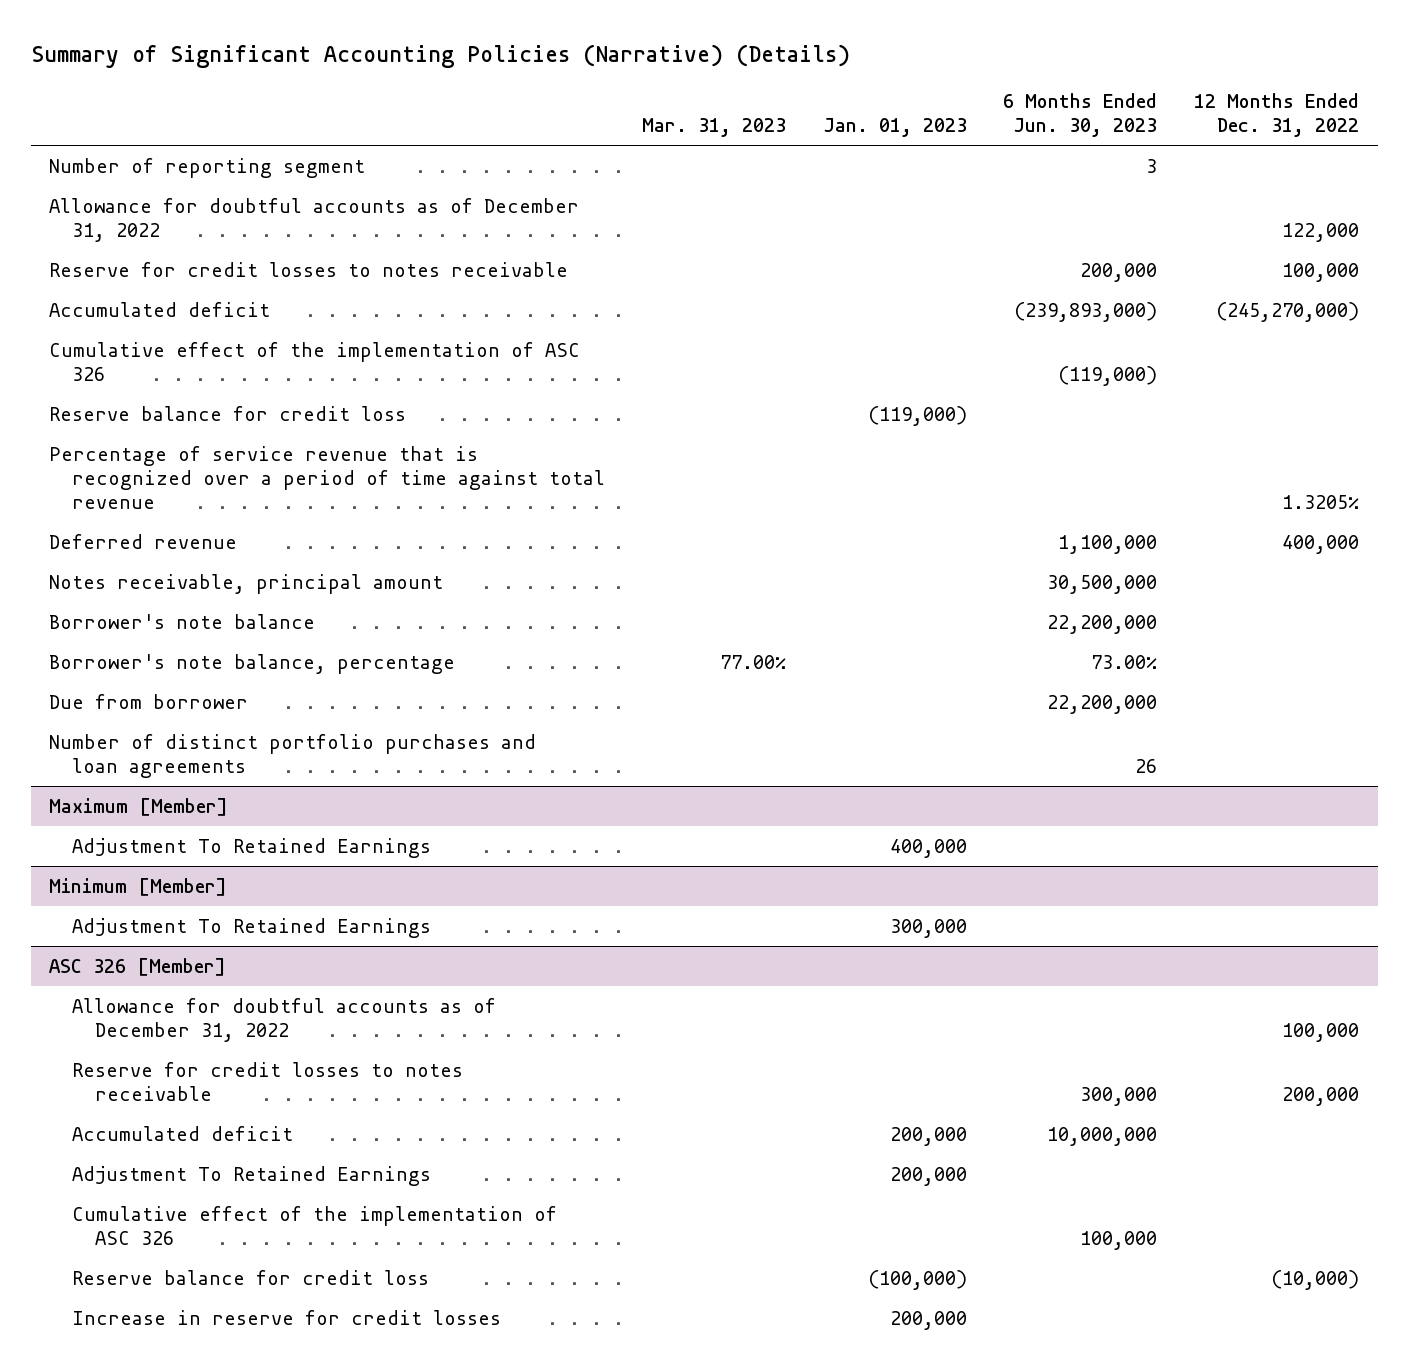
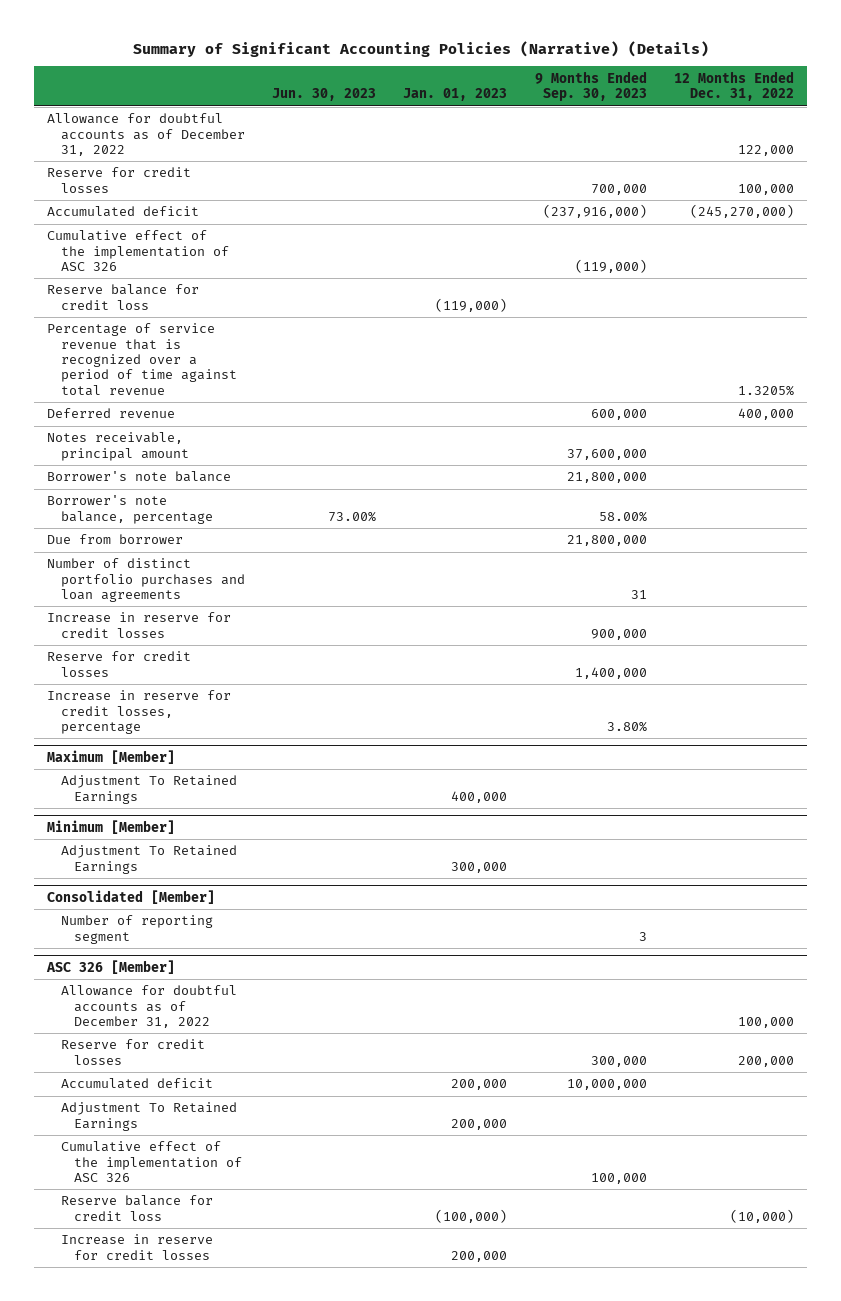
- | Mar. 31, 2023 | Jan. 01, 2023 | 6 Months Ended Jun. 30, 2023 | 12 Months Ended Dec. 31, 2022
+ | Jun. 30, 2023 | Jan. 01, 2023 | 9 Months Ended Sep. 30, 2023 | 12 Months Ended Dec. 31, 2022
- Number of reporting segment | | | 3 |
- Reserve for credit losses to notes receivable | | | 200,000 | 100,000
+ Reserve for credit losses | | | 700,000 | 100,000
+ Increase in reserve for credit losses | | | 900,000 |
+ Reserve for credit losses | | | 1,400,000 |
+ Increase in reserve for credit losses, percentage | | | 3.80% |
+ Consolidated [Member]
+ Number of reporting segment | | | 3 |
@ ASC 326 [Member]
- Reserve for credit losses to notes receivable | | | 300,000 | 200,000
+ Reserve for credit losses | | | 300,000 | 200,000

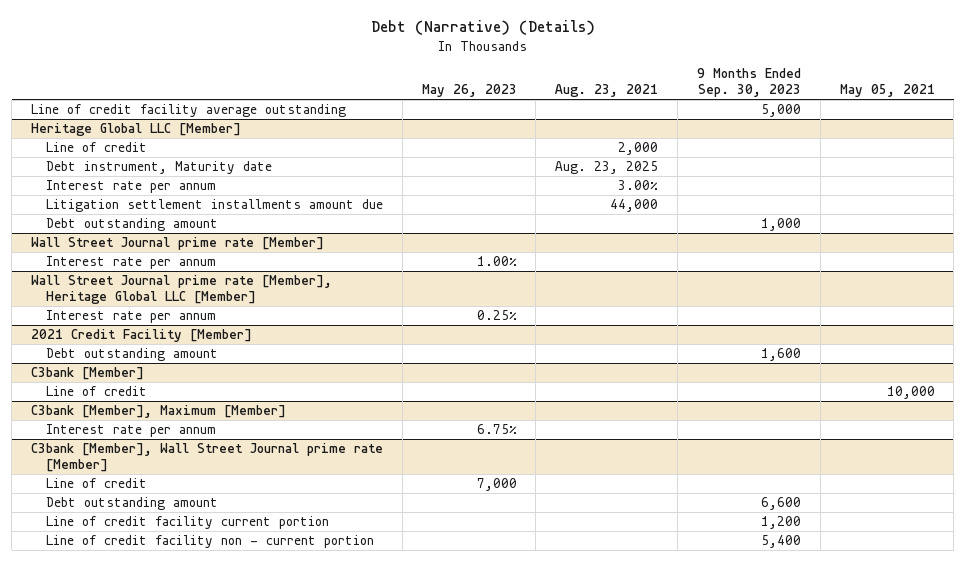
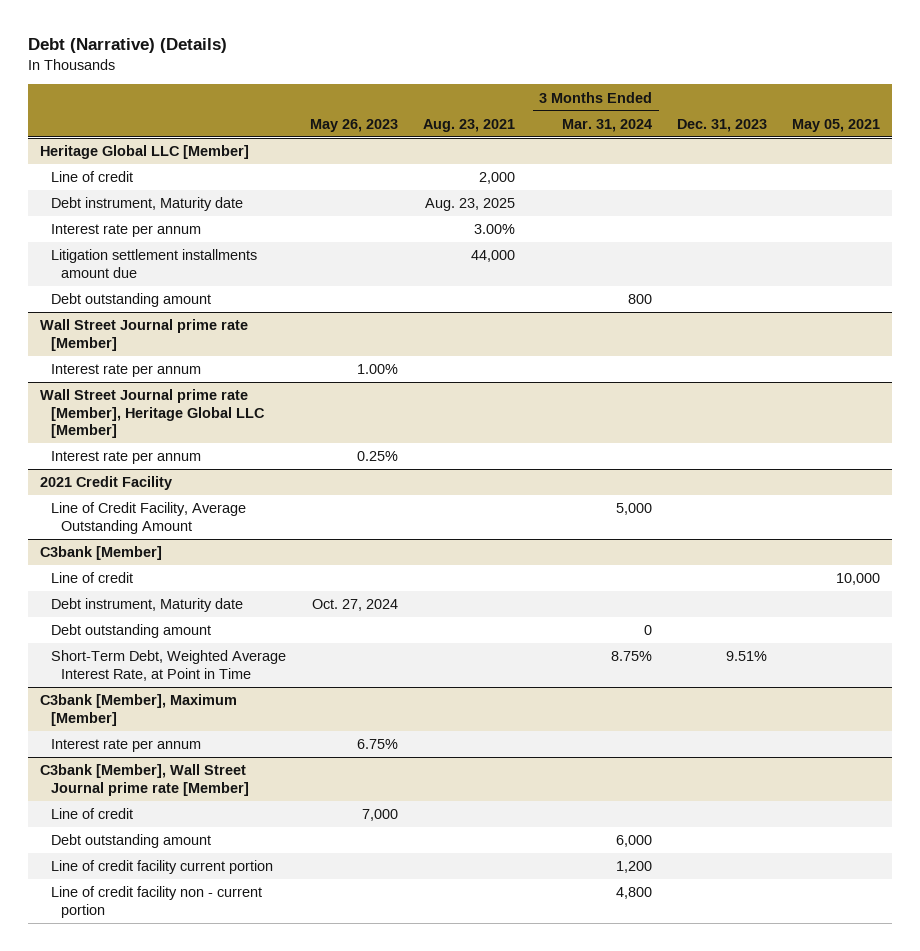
- | May 26, 2023 | Aug. 23, 2021 | 9 Months Ended Sep. 30, 2023 | May 05, 2021
+ | May 26, 2023 | Aug. 23, 2021 | 3 Months Ended Mar. 31, 2024 | Dec. 31, 2023 | May 05, 2021
- Line of credit facility average outstanding | | | 5,000 |
- 2021 Credit Facility [Member]
- Debt outstanding amount | | | 1,600 |
+ 2021 Credit Facility
+ Line of Credit Facility, Average Outstanding Amount | | | 5,000 | |
@ C3bank [Member]
+ Debt instrument, Maturity date | Oct. 27, 2024 | | | |
+ Debt outstanding amount | | | 0 | |
+ Short-Term Debt, Weighted Average Interest Rate, at Point in Time | | | 8.75% | 9.51% |

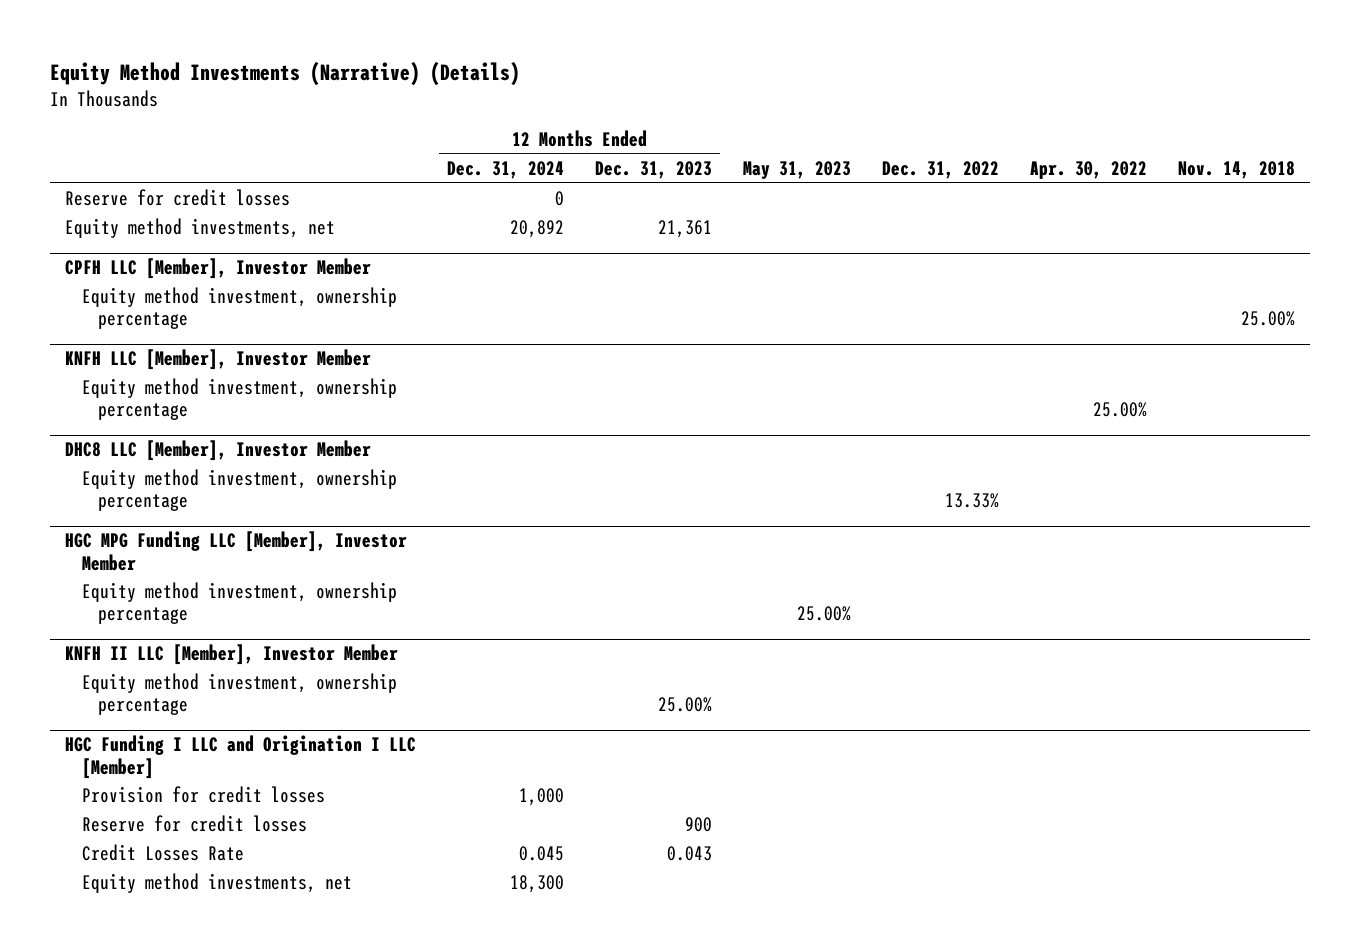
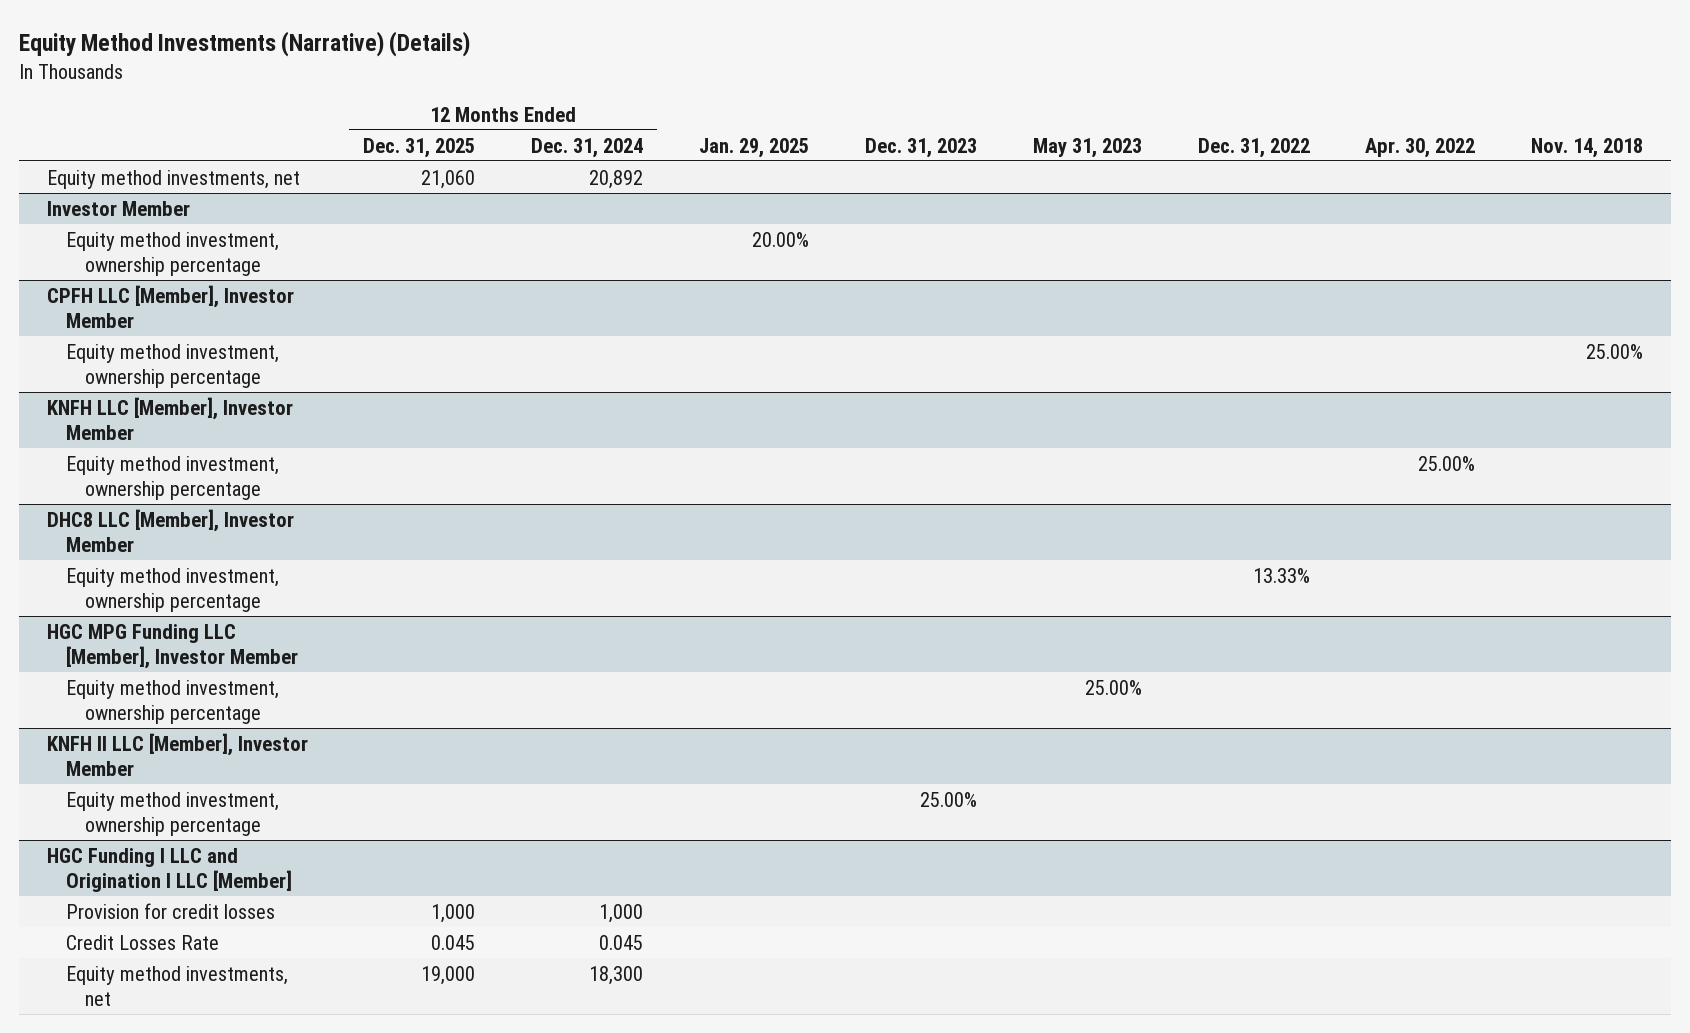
- | 12 Months Ended Dec. 31, 2024 | 12 Months Ended Dec. 31, 2023 | May 31, 2023 | Dec. 31, 2022 | Apr. 30, 2022 | Nov. 14, 2018
+ | 12 Months Ended Dec. 31, 2025 | 12 Months Ended Dec. 31, 2024 | Jan. 29, 2025 | Dec. 31, 2023 | May 31, 2023 | Dec. 31, 2022 | Apr. 30, 2022 | Nov. 14, 2018
- Reserve for credit losses | 0 | | | | |
+ Investor Member
+ Equity method investment, ownership percentage | | | 20.00% | | | | |
@ HGC Funding I LLC and Origination I LLC [Member]
- Reserve for credit losses | | 900 | | | |

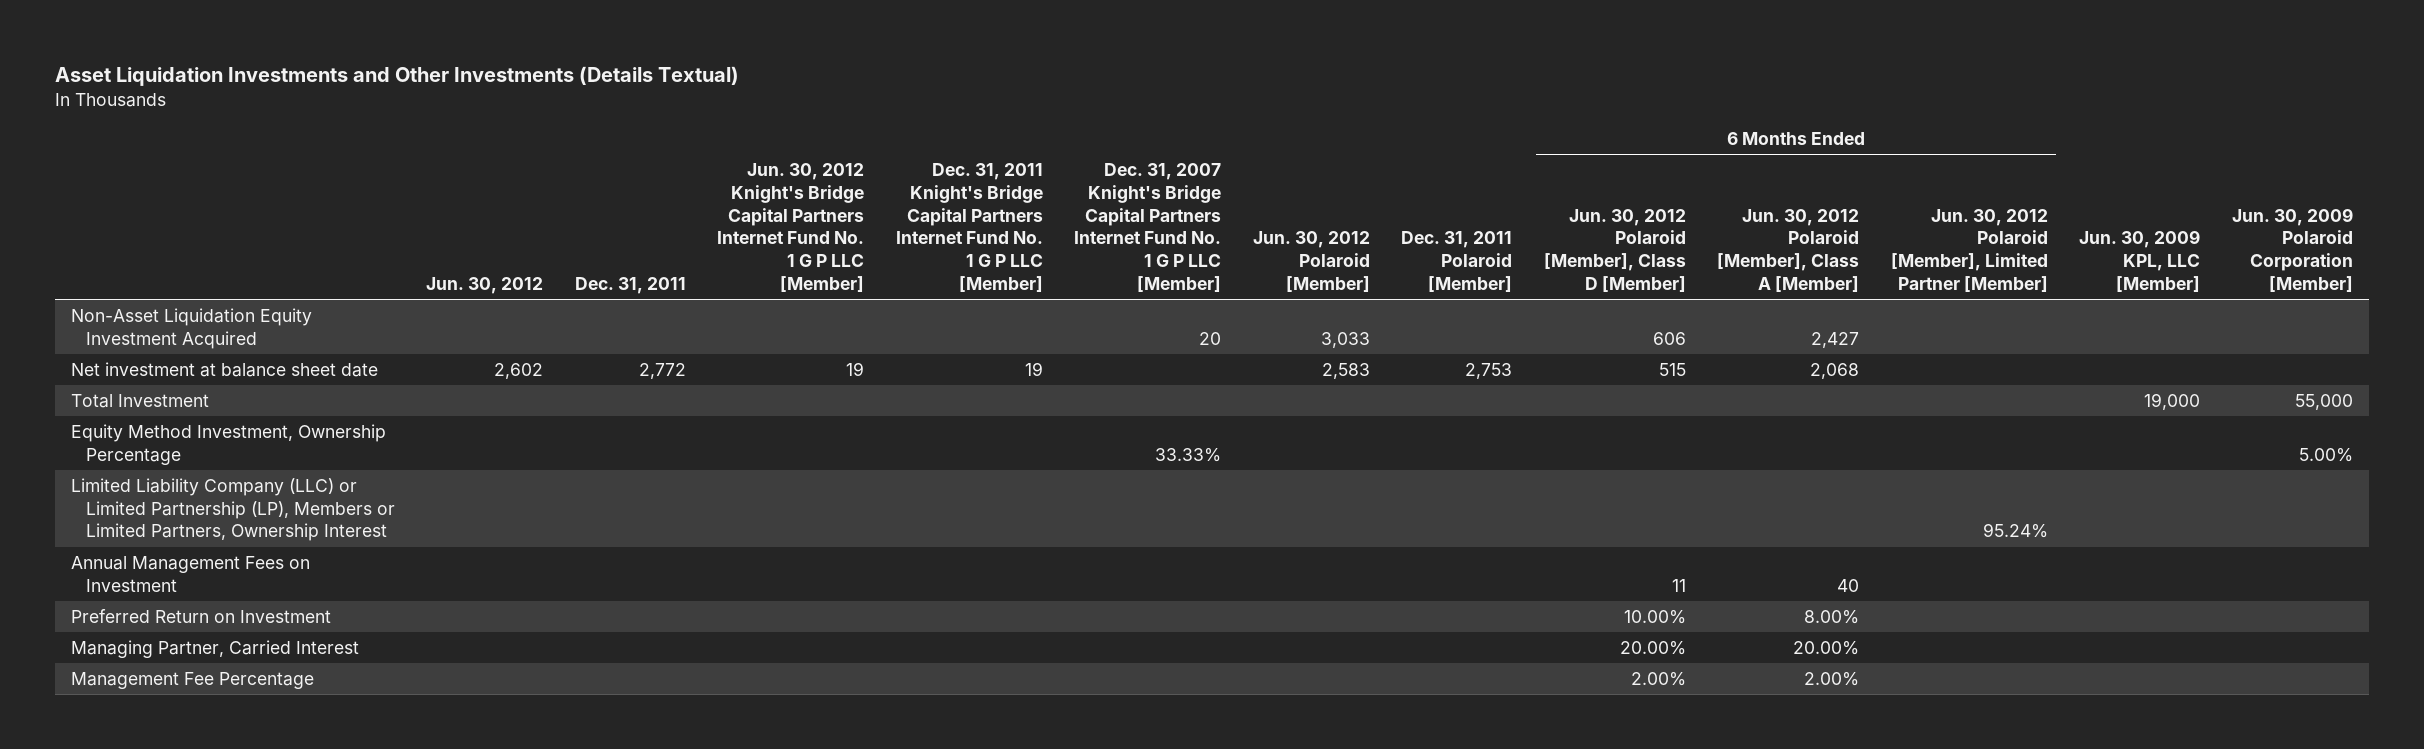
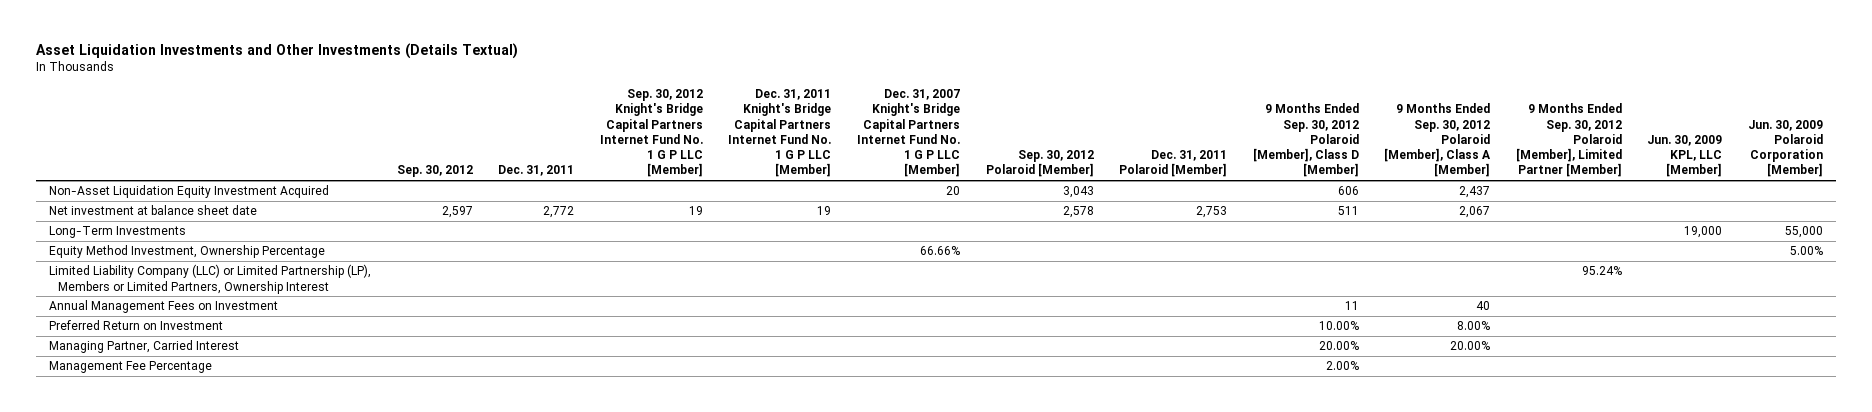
- | Jun. 30, 2012 | Dec. 31, 2011 | Jun. 30, 2012 Knight's Bridge Capital Partners Internet Fund No. 1 G P LLC [Member] | Dec. 31, 2011 Knight's Bridge Capital Partners Internet Fund No. 1 G P LLC [Member] | Dec. 31, 2007 Knight's Bridge Capital Partners Internet Fund No. 1 G P LLC [Member] | Jun. 30, 2012 Polaroid [Member] | Dec. 31, 2011 Polaroid [Member] | 6 Months Ended Jun. 30, 2012 Polaroid [Member], Class D [Member] | 6 Months Ended Jun. 30, 2012 Polaroid [Member], Class A [Member] | 6 Months Ended Jun. 30, 2012 Polaroid [Member], Limited Partner [Member] | Jun. 30, 2009 KPL, LLC [Member] | Jun. 30, 2009 Polaroid Corporation [Member]
+ | Sep. 30, 2012 | Dec. 31, 2011 | Sep. 30, 2012 Knight's Bridge Capital Partners Internet Fund No. 1 G P LLC [Member] | Dec. 31, 2011 Knight's Bridge Capital Partners Internet Fund No. 1 G P LLC [Member] | Dec. 31, 2007 Knight's Bridge Capital Partners Internet Fund No. 1 G P LLC [Member] | Sep. 30, 2012 Polaroid [Member] | Dec. 31, 2011 Polaroid [Member] | 9 Months Ended Sep. 30, 2012 Polaroid [Member], Class D [Member] | 9 Months Ended Sep. 30, 2012 Polaroid [Member], Class A [Member] | 9 Months Ended Sep. 30, 2012 Polaroid [Member], Limited Partner [Member] | Jun. 30, 2009 KPL, LLC [Member] | Jun. 30, 2009 Polaroid Corporation [Member]
- Total Investment | | | | | | | | | | | 19,000 | 55,000
- Equity Method Investment, Ownership Percentage | | | | | 33.33% | | | | | | | 5.00%
+ Long-Term Investments | | | | | | | | | | | 19,000 | 55,000
+ Equity Method Investment, Ownership Percentage | | | | | 66.66% | | | | | | | 5.00%

